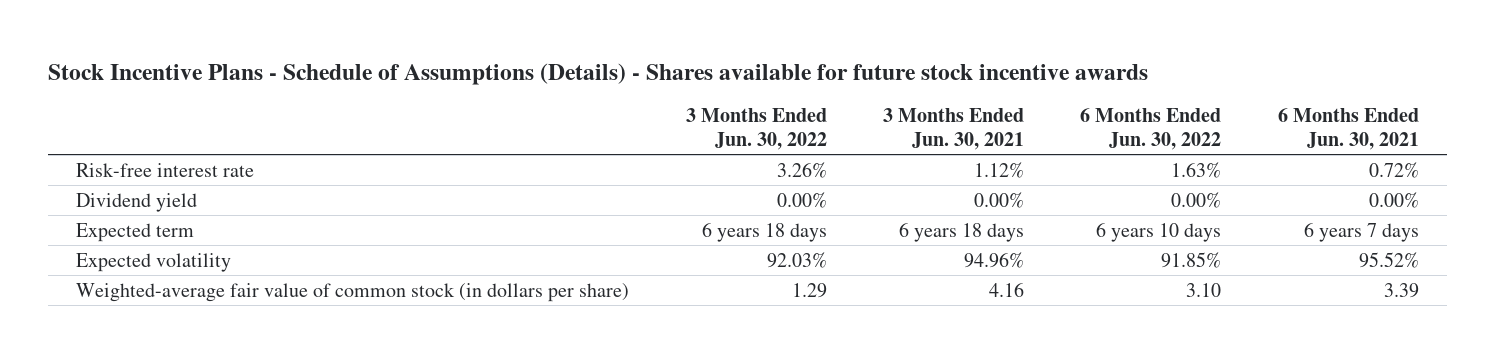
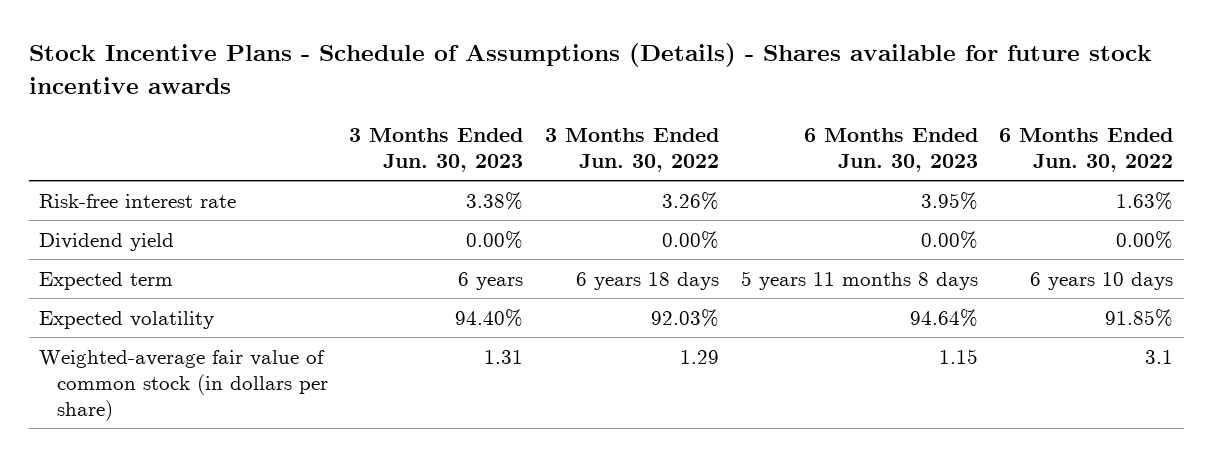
- | 3 Months Ended Jun. 30, 2022 | 3 Months Ended Jun. 30, 2021 | 6 Months Ended Jun. 30, 2022 | 6 Months Ended Jun. 30, 2021
+ | 3 Months Ended Jun. 30, 2023 | 3 Months Ended Jun. 30, 2022 | 6 Months Ended Jun. 30, 2023 | 6 Months Ended Jun. 30, 2022
- Weighted-average fair value of common stock (in dollars per share) | 1.29 | 4.16 | 3.10 | 3.39
+ Weighted-average fair value of common stock (in dollars per share) | 1.31 | 1.29 | 1.15 | 3.1

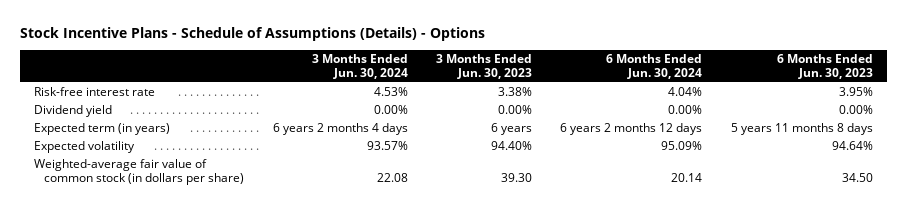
- Stock Incentive Plans - Schedule of Assumptions (Details) - Shares available for future stock incentive awards
+ Stock Incentive Plans - Schedule of Assumptions (Details) - Options
- | 3 Months Ended Jun. 30, 2023 | 3 Months Ended Jun. 30, 2022 | 6 Months Ended Jun. 30, 2023 | 6 Months Ended Jun. 30, 2022
+ | 3 Months Ended Jun. 30, 2024 | 3 Months Ended Jun. 30, 2023 | 6 Months Ended Jun. 30, 2024 | 6 Months Ended Jun. 30, 2023
- Expected term | 6 years | 6 years 18 days | 5 years 11 months 8 days | 6 years 10 days
+ Expected term (in years) | 6 years 2 months 4 days | 6 years | 6 years 2 months 12 days | 5 years 11 months 8 days
- Weighted-average fair value of common stock (in dollars per share) | 1.31 | 1.29 | 1.15 | 3.1
+ Weighted-average fair value of common stock (in dollars per share) | 22.08 | 39.30 | 20.14 | 34.50

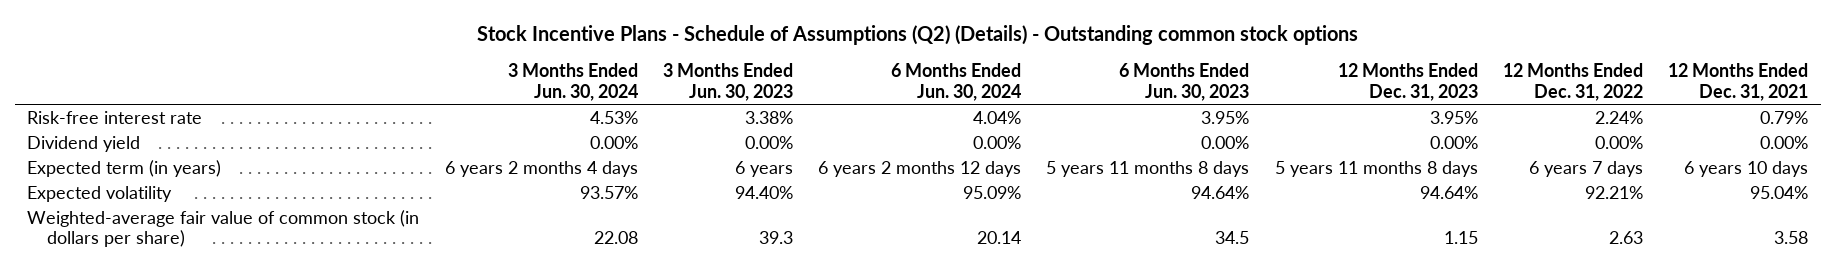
- Stock Incentive Plans - Schedule of Assumptions (Details) - Options
+ Stock Incentive Plans - Schedule of Assumptions (Q2) (Details) - Outstanding common stock options
- | 3 Months Ended Jun. 30, 2024 | 3 Months Ended Jun. 30, 2023 | 6 Months Ended Jun. 30, 2024 | 6 Months Ended Jun. 30, 2023
+ | 3 Months Ended Jun. 30, 2024 | 3 Months Ended Jun. 30, 2023 | 6 Months Ended Jun. 30, 2024 | 6 Months Ended Jun. 30, 2023 | 12 Months Ended Dec. 31, 2023 | 12 Months Ended Dec. 31, 2022 | 12 Months Ended Dec. 31, 2021
- Weighted-average fair value of common stock (in dollars per share) | 22.08 | 39.30 | 20.14 | 34.50
+ Weighted-average fair value of common stock (in dollars per share) | 22.08 | 39.3 | 20.14 | 34.5 | 1.15 | 2.63 | 3.58

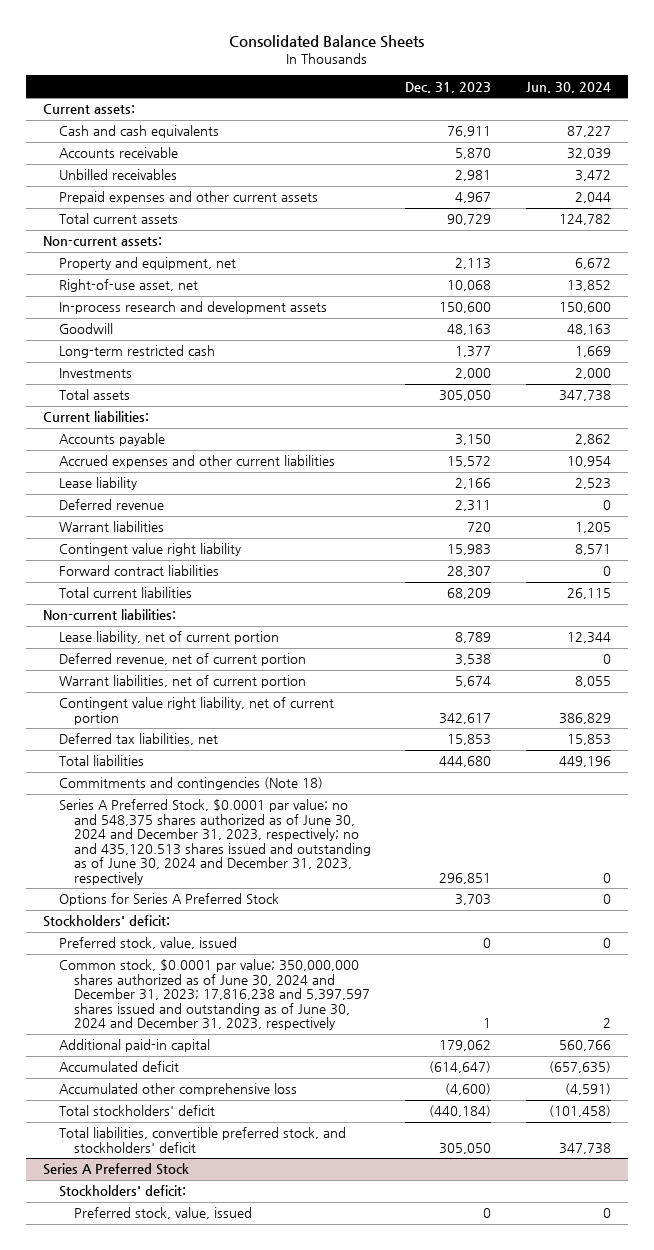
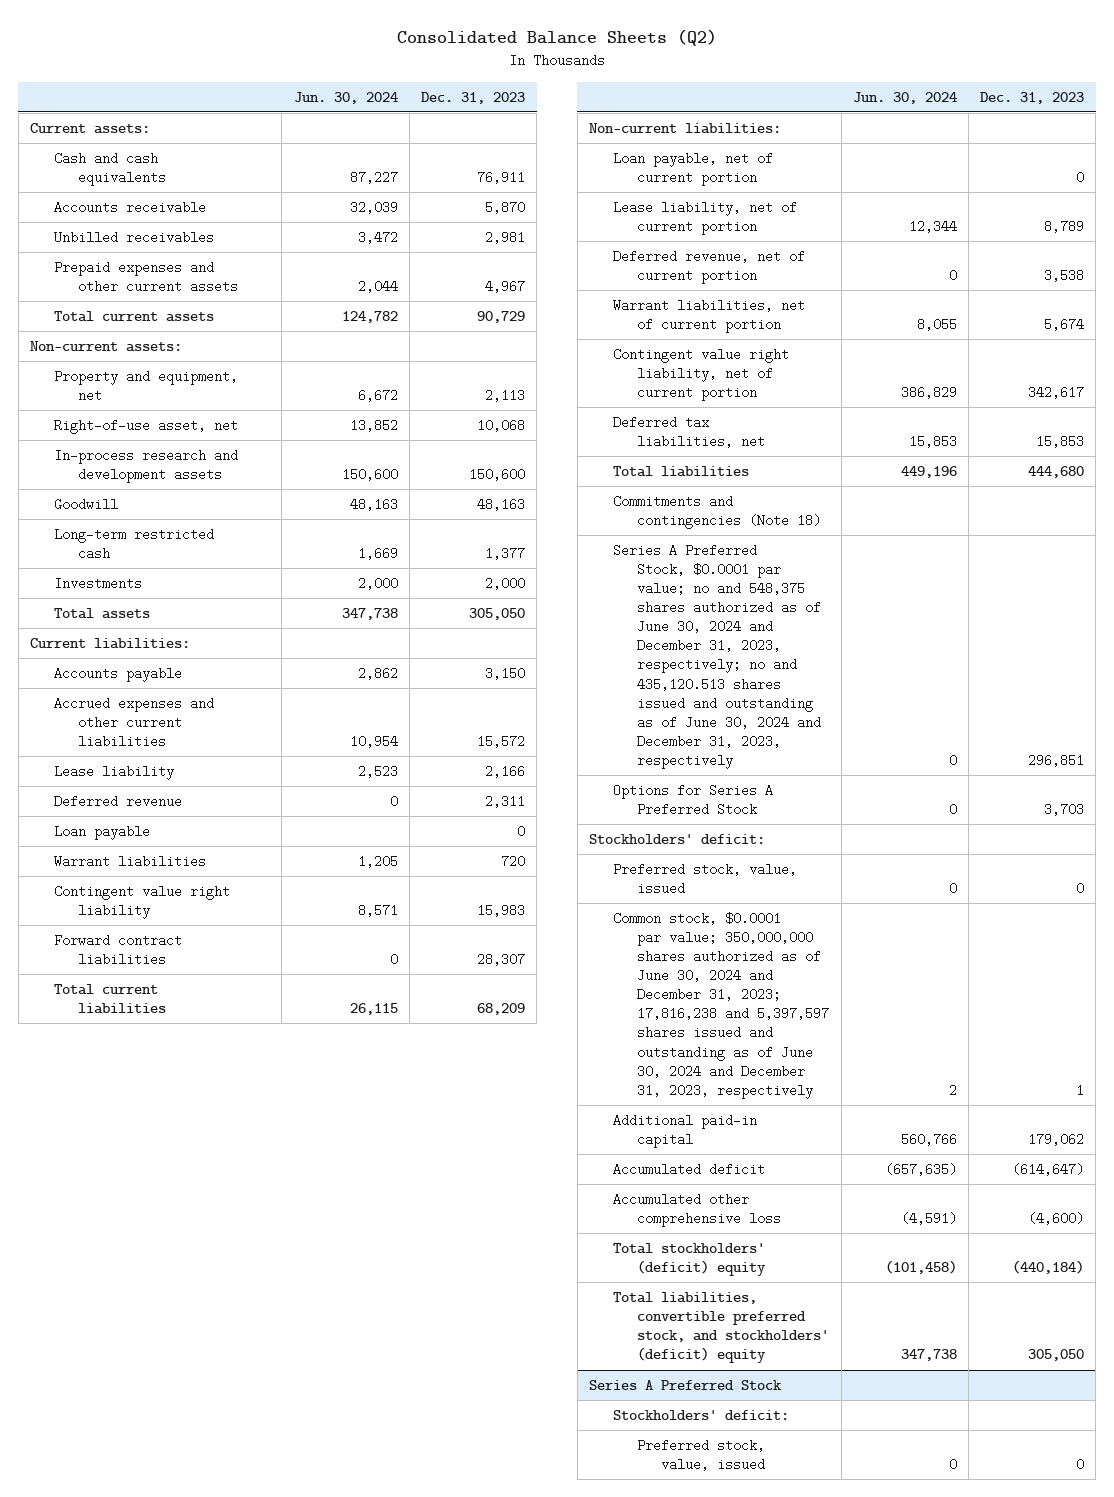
- Consolidated Balance Sheets
+ Consolidated Balance Sheets (Q2)
- | Dec. 31, 2023 | Jun. 30, 2024
+ | Jun. 30, 2024 | Dec. 31, 2023
+ Loan payable | | 0
+ Loan payable, net of current portion | | 0
- Total stockholders' deficit | (440,184) | (101,458)
- Total liabilities, convertible preferred stock, and stockholders' deficit | 305,050 | 347,738
+ Total stockholders' (deficit) equity | (101,458) | (440,184)
+ Total liabilities, convertible preferred stock, and stockholders' (deficit) equity | 347,738 | 305,050

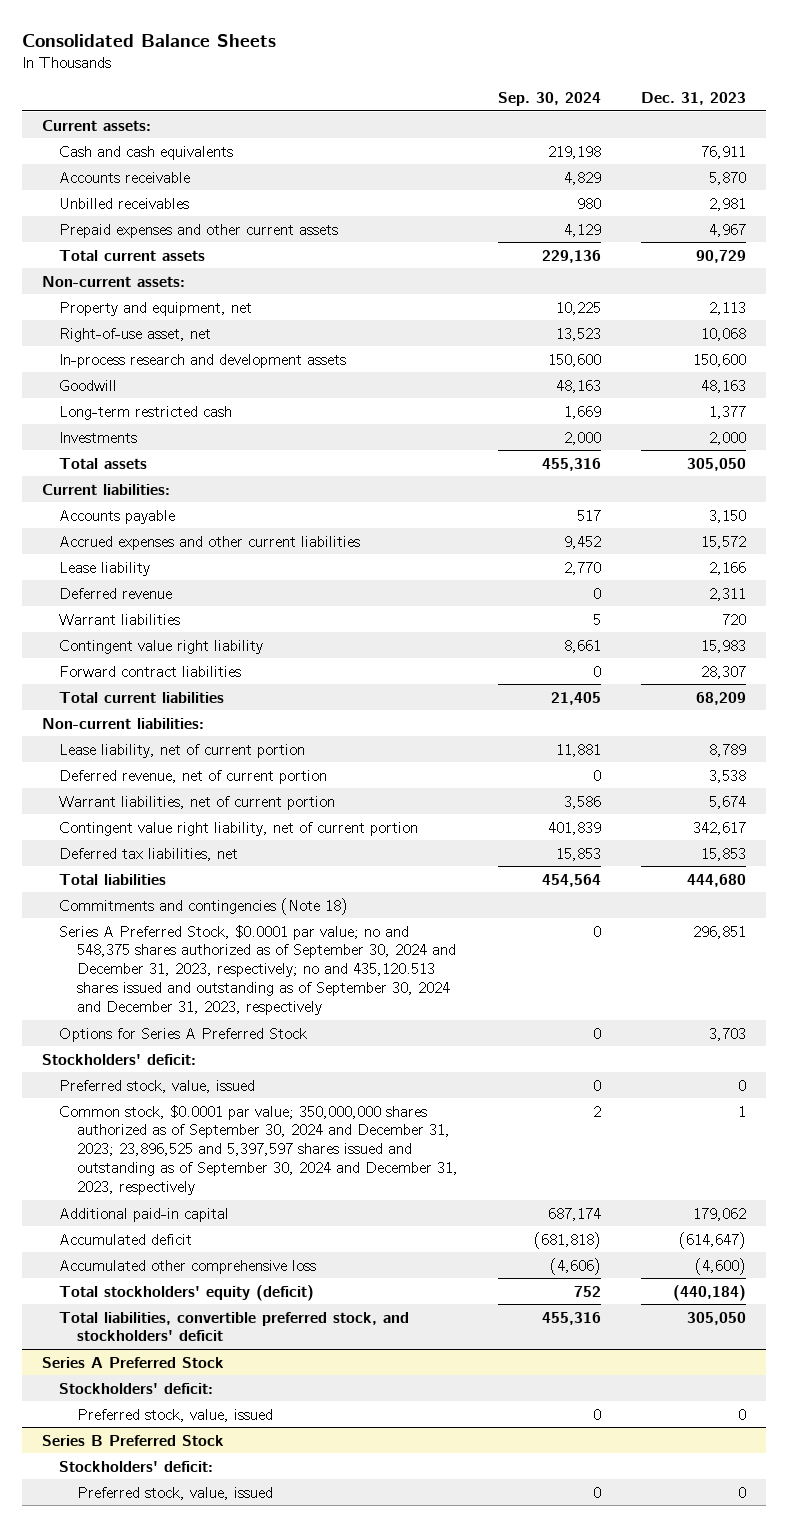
- Consolidated Balance Sheets (Q2)
+ Consolidated Balance Sheets
- | Jun. 30, 2024 | Dec. 31, 2023
+ | Sep. 30, 2024 | Dec. 31, 2023
- Loan payable | | 0
- Loan payable, net of current portion | | 0
- Series A Preferred Stock, $0.0001 par value; no and 548,375 shares authorized as of June 30, 2024 and December 31, 2023, respectively; no and 435,120.513 shares issued and outstanding as of June 30, 2024 and December 31, 2023, respectively | 0 | 296,851
+ Series A Preferred Stock, $0.0001 par value; no and 548,375 shares authorized as of September 30, 2024 and December 31, 2023, respectively; no and 435,120.513 shares issued and outstanding as of September 30, 2024 and December 31, 2023, respectively | 0 | 296,851
- Common stock, $0.0001 par value; 350,000,000 shares authorized as of June 30, 2024 and December 31, 2023; 17,816,238 and 5,397,597 shares issued and outstanding as of June 30, 2024 and December 31, 2023, respectively | 2 | 1
+ Common stock, $0.0001 par value; 350,000,000 shares authorized as of September 30, 2024 and December 31, 2023; 23,896,525 and 5,397,597 shares issued and outstanding as of September 30, 2024 and December 31, 2023, respectively | 2 | 1
- Total stockholders' (deficit) equity | (101,458) | (440,184)
- Total liabilities, convertible preferred stock, and stockholders' (deficit) equity | 347,738 | 305,050
+ Total stockholders' equity (deficit) | 752 | (440,184)
+ Total liabilities, convertible preferred stock, and stockholders' deficit | 455,316 | 305,050
+ Series B Preferred Stock
+ Stockholders' deficit:
+ Preferred stock, value, issued | 0 | 0

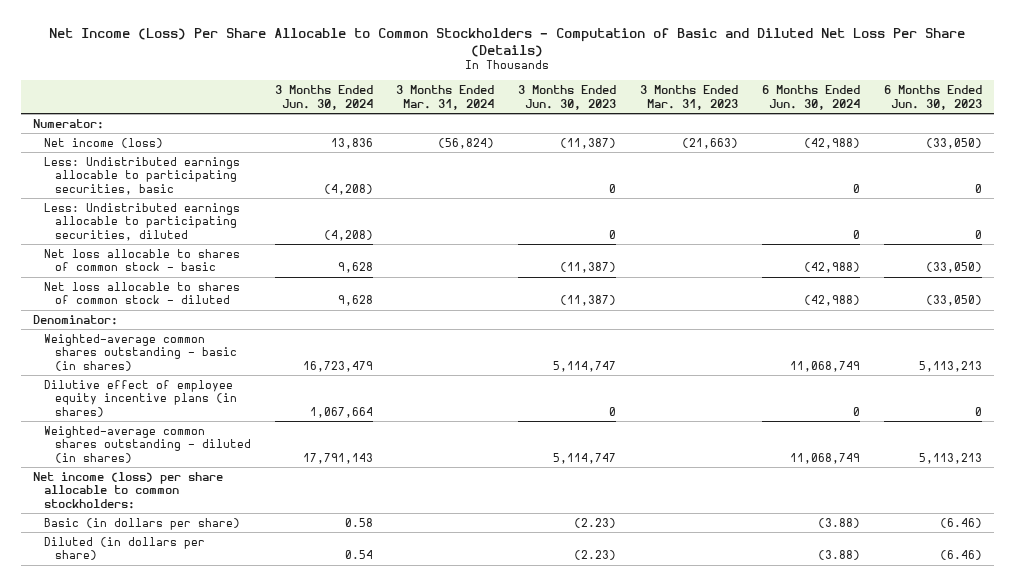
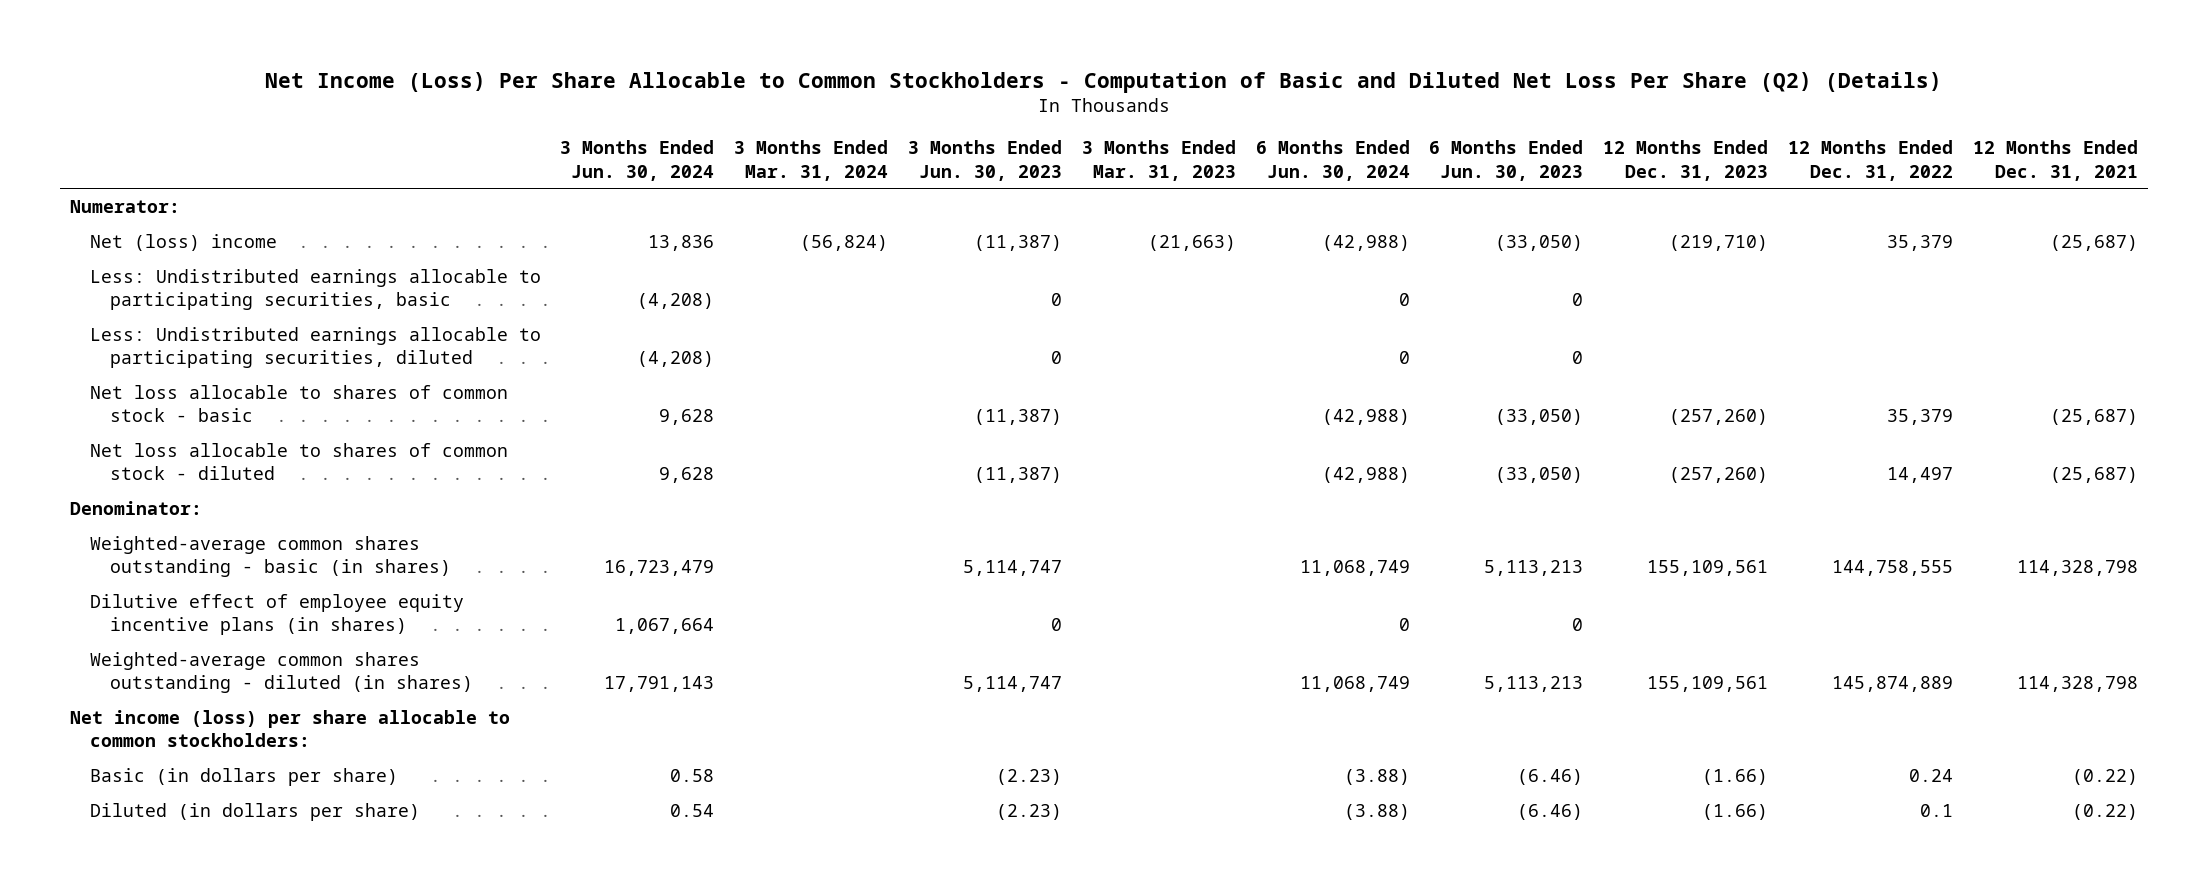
- Net Income (Loss) Per Share Allocable to Common Stockholders - Computation of Basic and Diluted Net Loss Per Share (Details)
+ Net Income (Loss) Per Share Allocable to Common Stockholders - Computation of Basic and Diluted Net Loss Per Share (Q2) (Details)
- | 3 Months Ended Jun. 30, 2024 | 3 Months Ended Mar. 31, 2024 | 3 Months Ended Jun. 30, 2023 | 3 Months Ended Mar. 31, 2023 | 6 Months Ended Jun. 30, 2024 | 6 Months Ended Jun. 30, 2023
+ | 3 Months Ended Jun. 30, 2024 | 3 Months Ended Mar. 31, 2024 | 3 Months Ended Jun. 30, 2023 | 3 Months Ended Mar. 31, 2023 | 6 Months Ended Jun. 30, 2024 | 6 Months Ended Jun. 30, 2023 | 12 Months Ended Dec. 31, 2023 | 12 Months Ended Dec. 31, 2022 | 12 Months Ended Dec. 31, 2021
- Net income (loss) | 13,836 | (56,824) | (11,387) | (21,663) | (42,988) | (33,050)
+ Net (loss) income | 13,836 | (56,824) | (11,387) | (21,663) | (42,988) | (33,050) | (219,710) | 35,379 | (25,687)

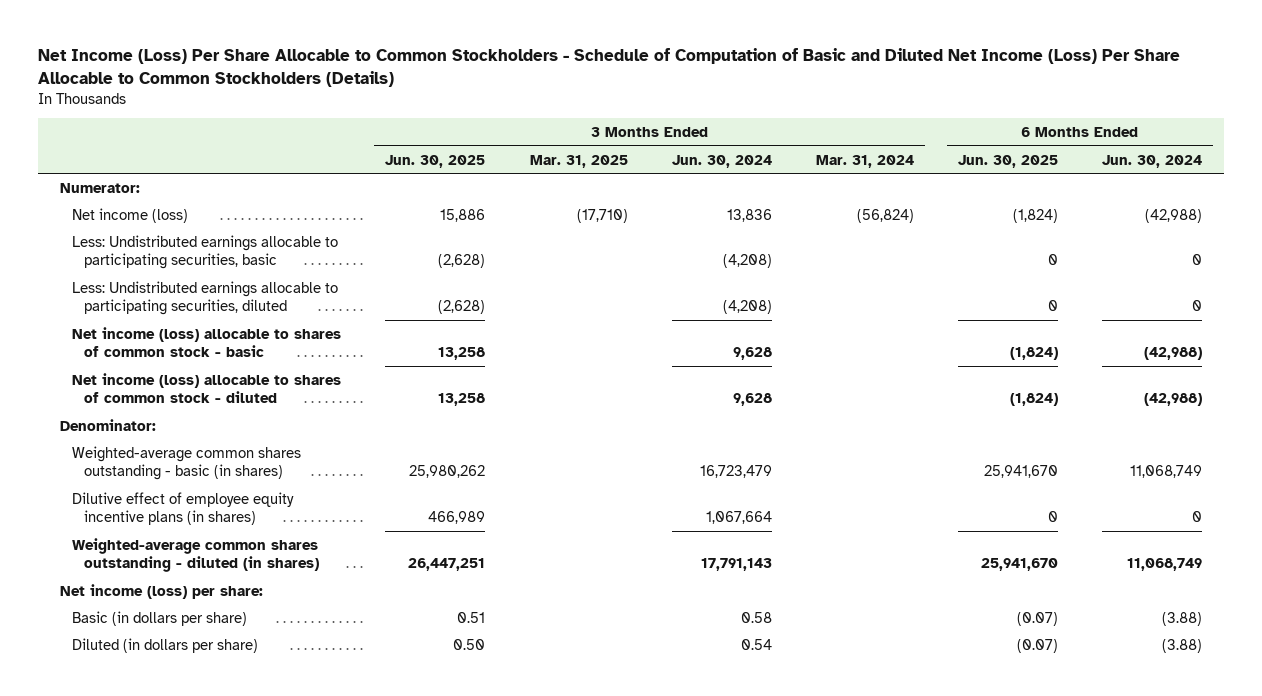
- Net Income (Loss) Per Share Allocable to Common Stockholders - Computation of Basic and Diluted Net Loss Per Share (Q2) (Details)
+ Net Income (Loss) Per Share Allocable to Common Stockholders - Schedule of Computation of Basic and Diluted Net Income (Loss) Per Share Allocable to Common Stockholders (Details)
- | 3 Months Ended Jun. 30, 2024 | 3 Months Ended Mar. 31, 2024 | 3 Months Ended Jun. 30, 2023 | 3 Months Ended Mar. 31, 2023 | 6 Months Ended Jun. 30, 2024 | 6 Months Ended Jun. 30, 2023 | 12 Months Ended Dec. 31, 2023 | 12 Months Ended Dec. 31, 2022 | 12 Months Ended Dec. 31, 2021
+ | 3 Months Ended Jun. 30, 2025 | 3 Months Ended Mar. 31, 2025 | 3 Months Ended Jun. 30, 2024 | 3 Months Ended Mar. 31, 2024 | 6 Months Ended Jun. 30, 2025 | 6 Months Ended Jun. 30, 2024
- Net (loss) income | 13,836 | (56,824) | (11,387) | (21,663) | (42,988) | (33,050) | (219,710) | 35,379 | (25,687)
+ Net income (loss) | 15,886 | (17,710) | 13,836 | (56,824) | (1,824) | (42,988)
- Net loss allocable to shares of common stock - basic | 9,628 | | (11,387) | | (42,988) | (33,050) | (257,260) | 35,379 | (25,687)
- Net loss allocable to shares of common stock - diluted | 9,628 | | (11,387) | | (42,988) | (33,050) | (257,260) | 14,497 | (25,687)
+ Net income (loss) allocable to shares of common stock - basic | 13,258 | | 9,628 | | (1,824) | (42,988)
+ Net income (loss) allocable to shares of common stock - diluted | 13,258 | | 9,628 | | (1,824) | (42,988)
- Net income (loss) per share allocable to common stockholders:
+ Net income (loss) per share:

